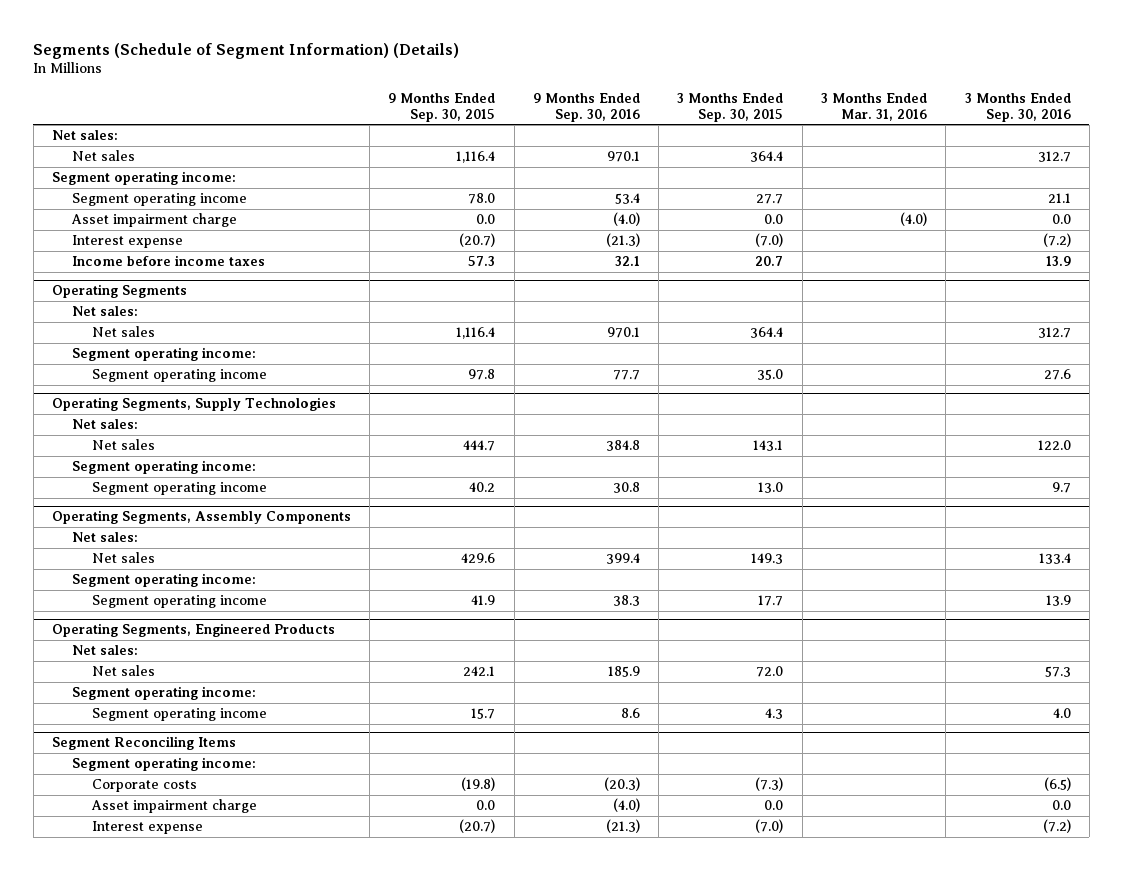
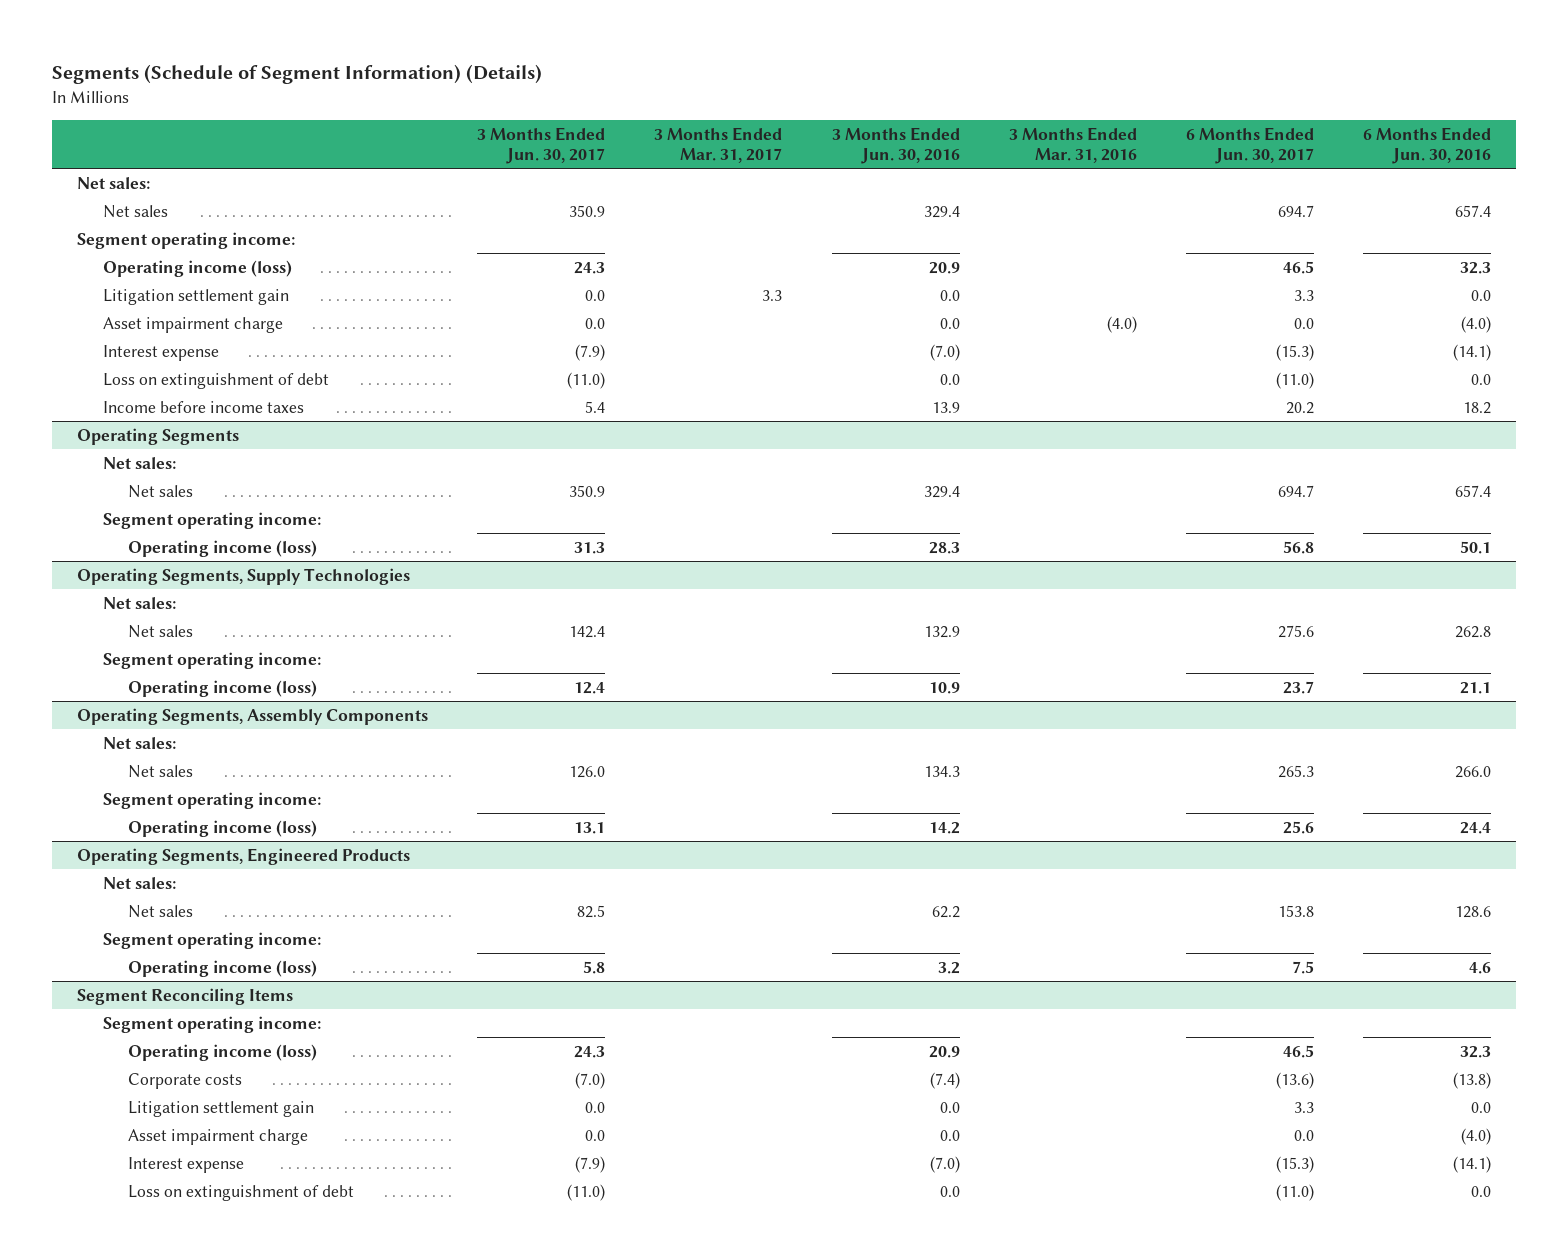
- | 9 Months Ended Sep. 30, 2015 | 9 Months Ended Sep. 30, 2016 | 3 Months Ended Sep. 30, 2015 | 3 Months Ended Mar. 31, 2016 | 3 Months Ended Sep. 30, 2016
+ | 3 Months Ended Jun. 30, 2017 | 3 Months Ended Mar. 31, 2017 | 3 Months Ended Jun. 30, 2016 | 3 Months Ended Mar. 31, 2016 | 6 Months Ended Jun. 30, 2017 | 6 Months Ended Jun. 30, 2016
- Segment operating income | 78.0 | 53.4 | 27.7 | | 21.1
+ Operating income (loss) | 24.3 | | 20.9 | | 46.5 | 32.3
+ Litigation settlement gain | 0.0 | 3.3 | 0.0 | | 3.3 | 0.0
+ Loss on extinguishment of debt | (11.0) | | 0.0 | | (11.0) | 0.0
@ Operating Segments
- Segment operating income | 97.8 | 77.7 | 35.0 | | 27.6
+ Operating income (loss) | 31.3 | | 28.3 | | 56.8 | 50.1
@ Operating Segments, Supply Technologies
- Segment operating income | 40.2 | 30.8 | 13.0 | | 9.7
+ Operating income (loss) | 12.4 | | 10.9 | | 23.7 | 21.1
@ Operating Segments, Assembly Components
- Segment operating income | 41.9 | 38.3 | 17.7 | | 13.9
+ Operating income (loss) | 13.1 | | 14.2 | | 25.6 | 24.4
@ Operating Segments, Engineered Products
- Segment operating income | 15.7 | 8.6 | 4.3 | | 4.0
+ Operating income (loss) | 5.8 | | 3.2 | | 7.5 | 4.6
@ Segment Reconciling Items
+ Operating income (loss) | 24.3 | | 20.9 | | 46.5 | 32.3
+ Litigation settlement gain | 0.0 | | 0.0 | | 3.3 | 0.0
+ Loss on extinguishment of debt | (11.0) | | 0.0 | | (11.0) | 0.0

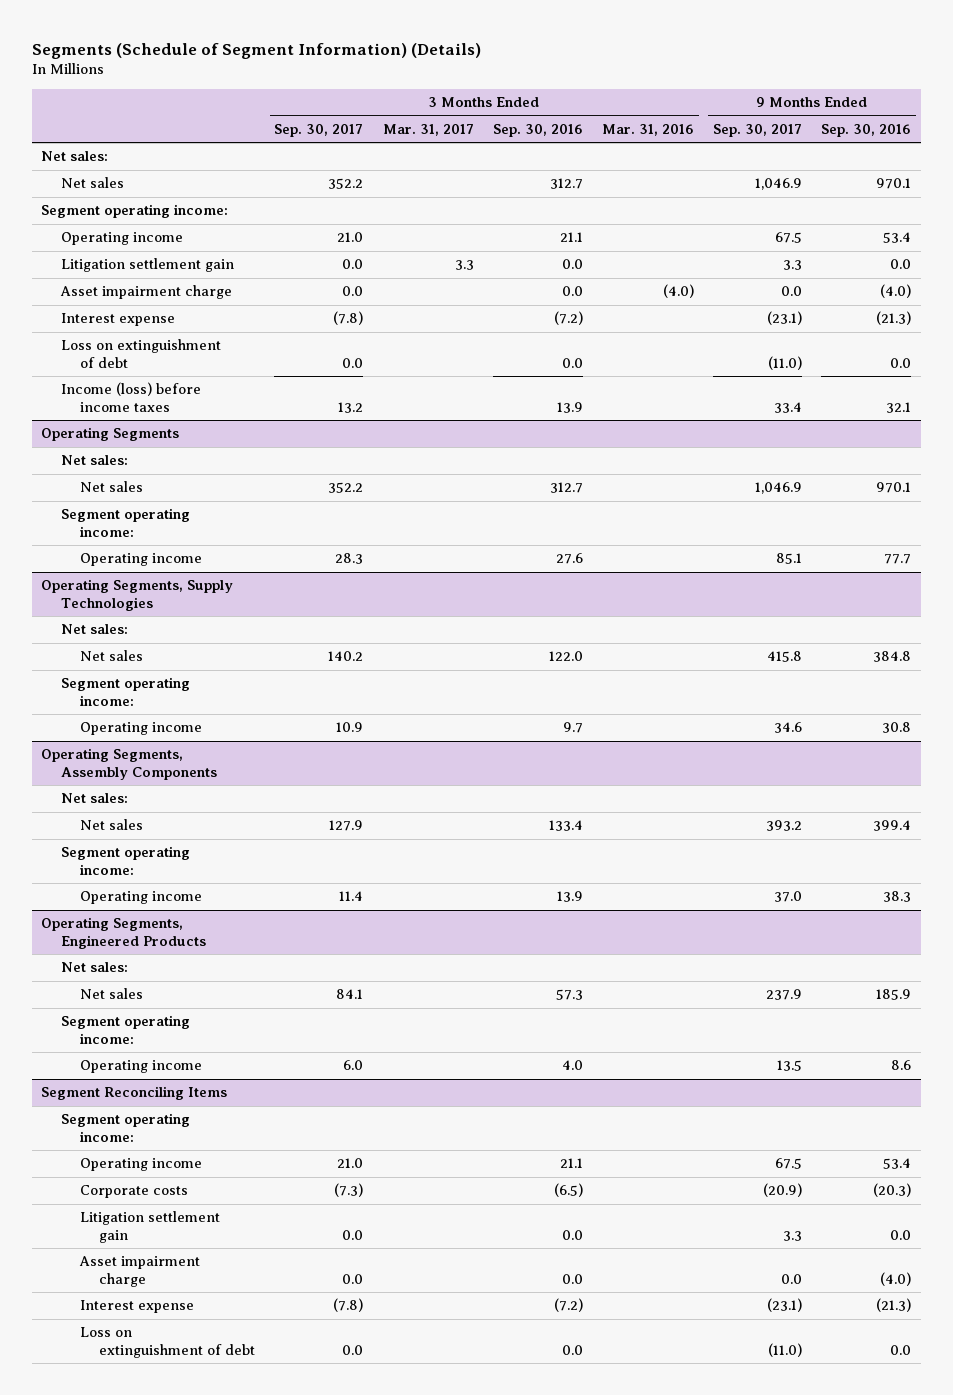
- | 3 Months Ended Jun. 30, 2017 | 3 Months Ended Mar. 31, 2017 | 3 Months Ended Jun. 30, 2016 | 3 Months Ended Mar. 31, 2016 | 6 Months Ended Jun. 30, 2017 | 6 Months Ended Jun. 30, 2016
+ | 3 Months Ended Sep. 30, 2017 | 3 Months Ended Mar. 31, 2017 | 3 Months Ended Sep. 30, 2016 | 3 Months Ended Mar. 31, 2016 | 9 Months Ended Sep. 30, 2017 | 9 Months Ended Sep. 30, 2016
- Operating income (loss) | 24.3 | | 20.9 | | 46.5 | 32.3
+ Operating income | 21.0 | | 21.1 | | 67.5 | 53.4
- Income before income taxes | 5.4 | | 13.9 | | 20.2 | 18.2
+ Income (loss) before income taxes | 13.2 | | 13.9 | | 33.4 | 32.1
@ Operating Segments
- Operating income (loss) | 31.3 | | 28.3 | | 56.8 | 50.1
+ Operating income | 28.3 | | 27.6 | | 85.1 | 77.7
@ Operating Segments, Supply Technologies
- Operating income (loss) | 12.4 | | 10.9 | | 23.7 | 21.1
+ Operating income | 10.9 | | 9.7 | | 34.6 | 30.8
@ Operating Segments, Assembly Components
- Operating income (loss) | 13.1 | | 14.2 | | 25.6 | 24.4
+ Operating income | 11.4 | | 13.9 | | 37.0 | 38.3
@ Operating Segments, Engineered Products
- Operating income (loss) | 5.8 | | 3.2 | | 7.5 | 4.6
+ Operating income | 6.0 | | 4.0 | | 13.5 | 8.6
@ Segment Reconciling Items
- Operating income (loss) | 24.3 | | 20.9 | | 46.5 | 32.3
+ Operating income | 21.0 | | 21.1 | | 67.5 | 53.4

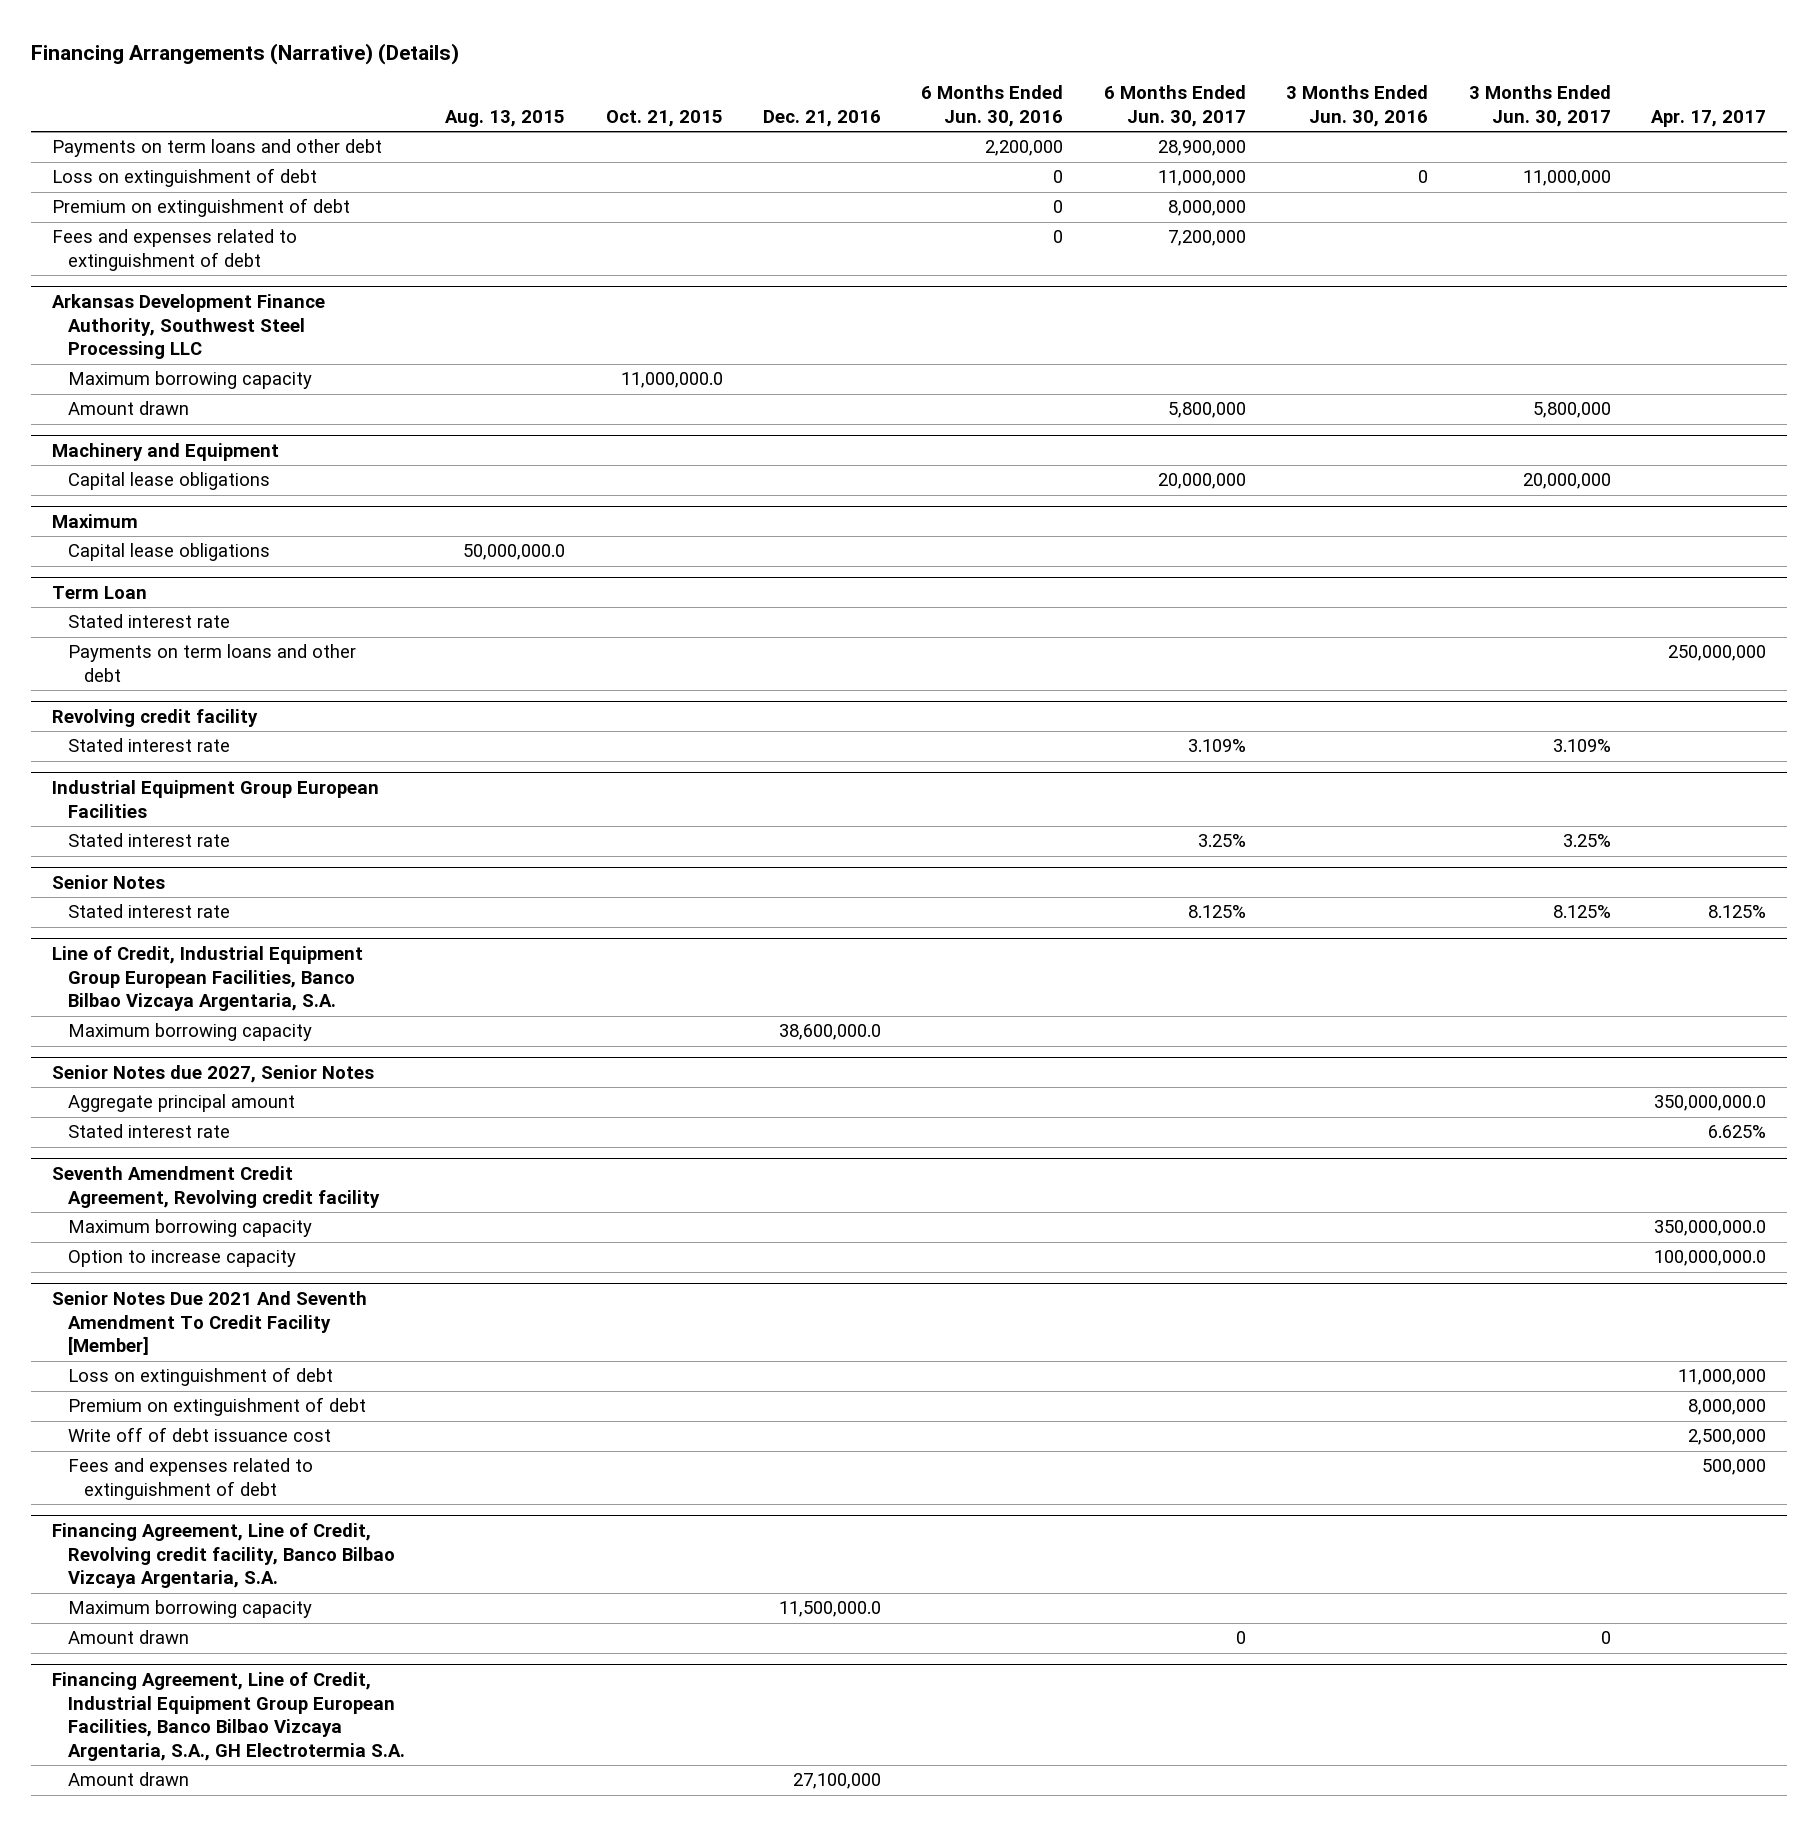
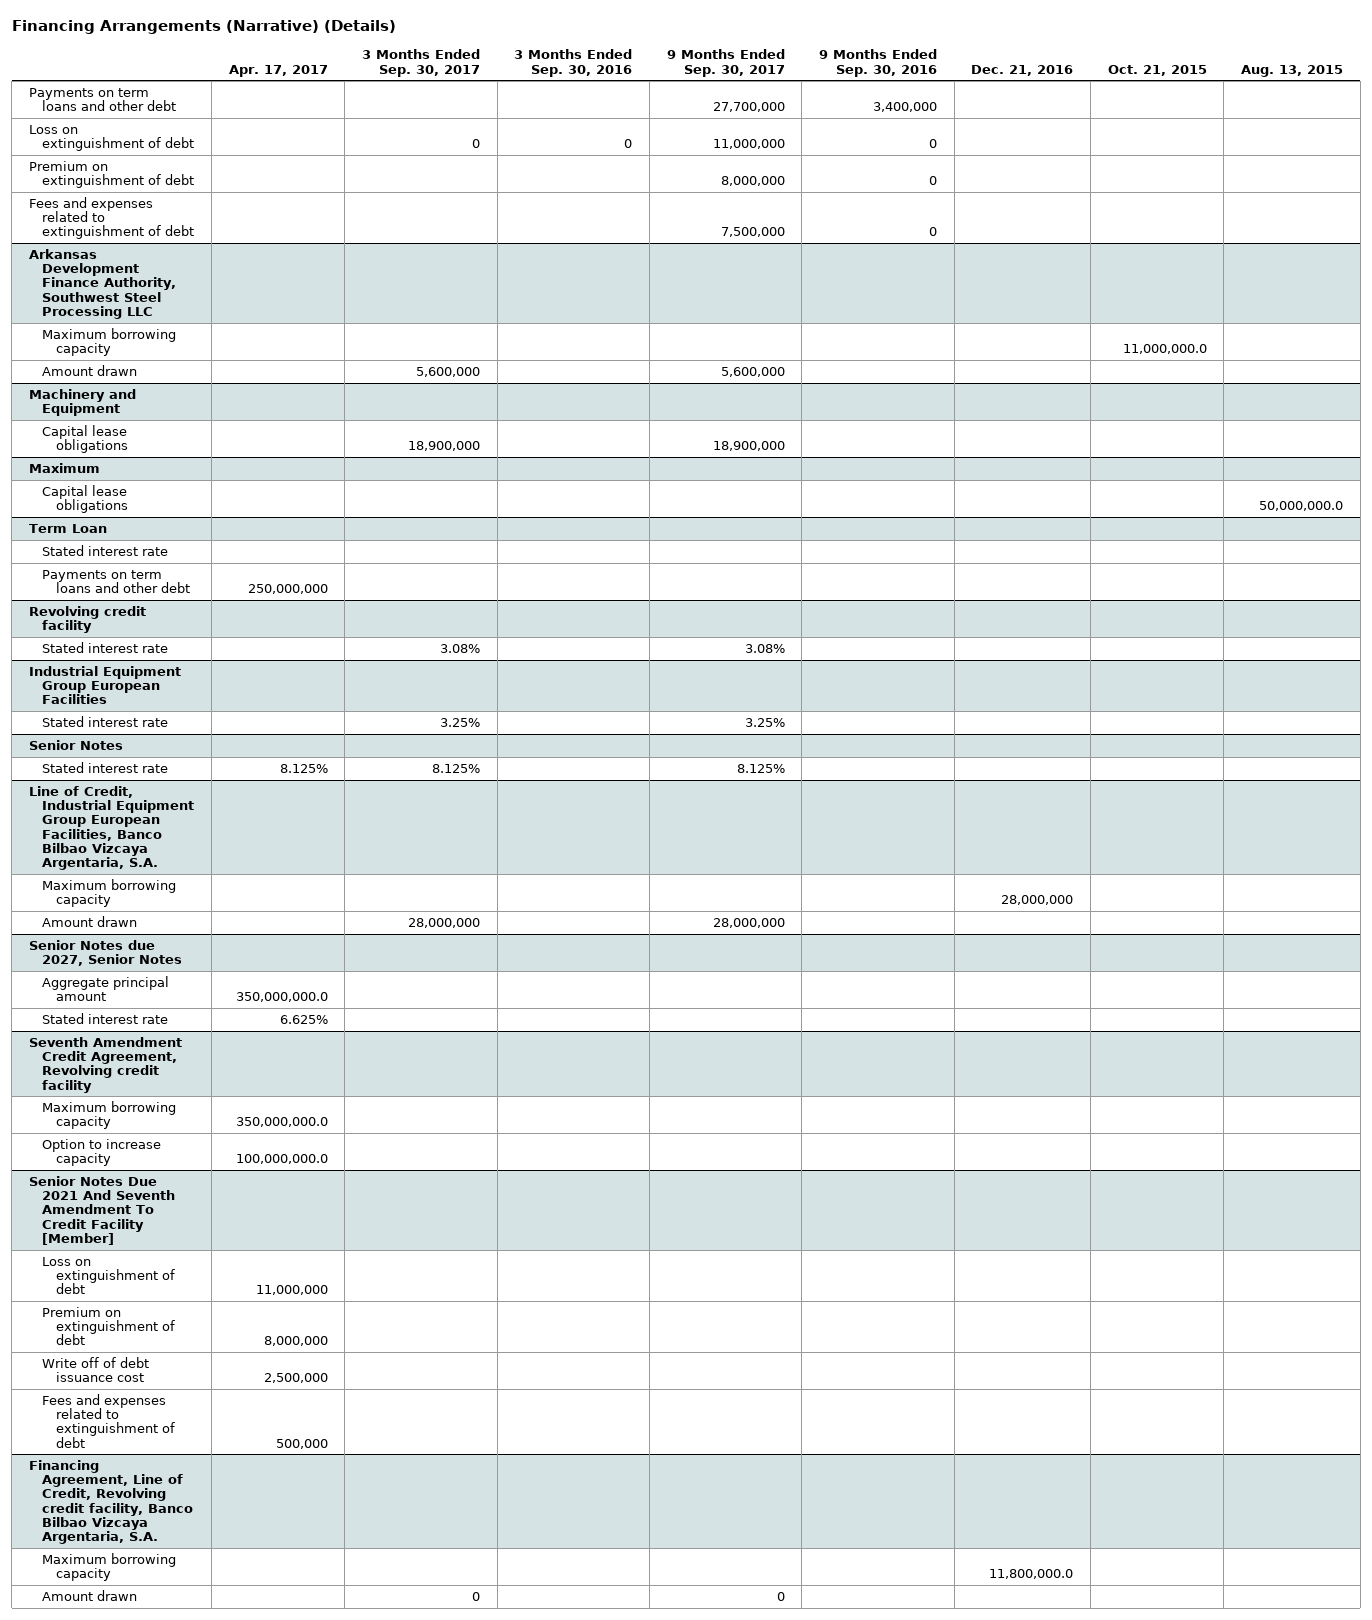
- | Aug. 13, 2015 | Oct. 21, 2015 | Dec. 21, 2016 | 6 Months Ended Jun. 30, 2016 | 6 Months Ended Jun. 30, 2017 | 3 Months Ended Jun. 30, 2016 | 3 Months Ended Jun. 30, 2017 | Apr. 17, 2017
+ | Apr. 17, 2017 | 3 Months Ended Sep. 30, 2017 | 3 Months Ended Sep. 30, 2016 | 9 Months Ended Sep. 30, 2017 | 9 Months Ended Sep. 30, 2016 | Dec. 21, 2016 | Oct. 21, 2015 | Aug. 13, 2015
@ Line of Credit, Industrial Equipment Group European Facilities, Banco Bilbao Vizcaya Argentaria, S.A.
- Maximum borrowing capacity | | | 38,600,000.0 | | | | |
+ Maximum borrowing capacity | | | | | | 28,000,000 | |
+ Amount drawn | | 28,000,000 | | 28,000,000 | | | |
@ Financing Agreement, Line of Credit, Revolving credit facility, Banco Bilbao Vizcaya Argentaria, S.A.
- Maximum borrowing capacity | | | 11,500,000.0 | | | | |
+ Maximum borrowing capacity | | | | | | 11,800,000.0 | |
- Financing Agreement, Line of Credit, Industrial Equipment Group European Facilities, Banco Bilbao Vizcaya Argentaria, S.A., GH Electrotermia S.A.
- Amount drawn | | | 27,100,000 | | | | |

